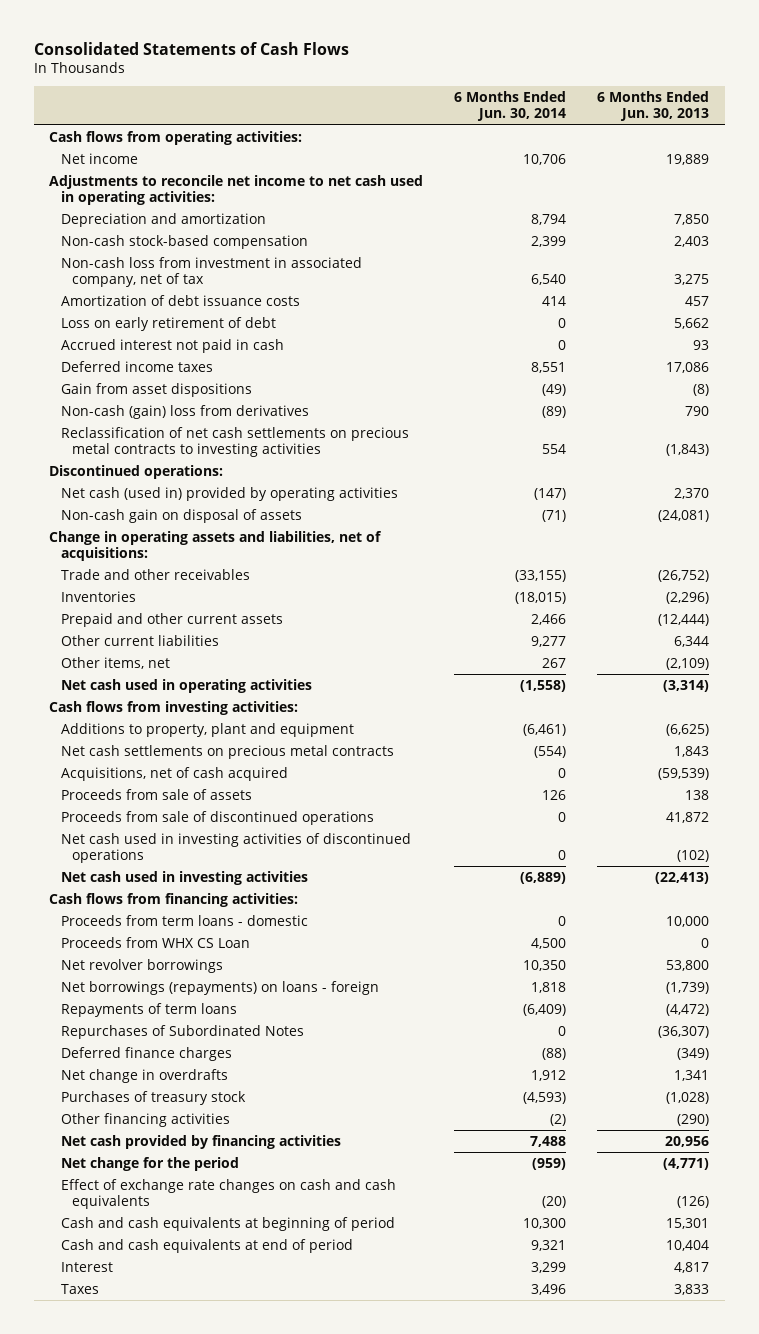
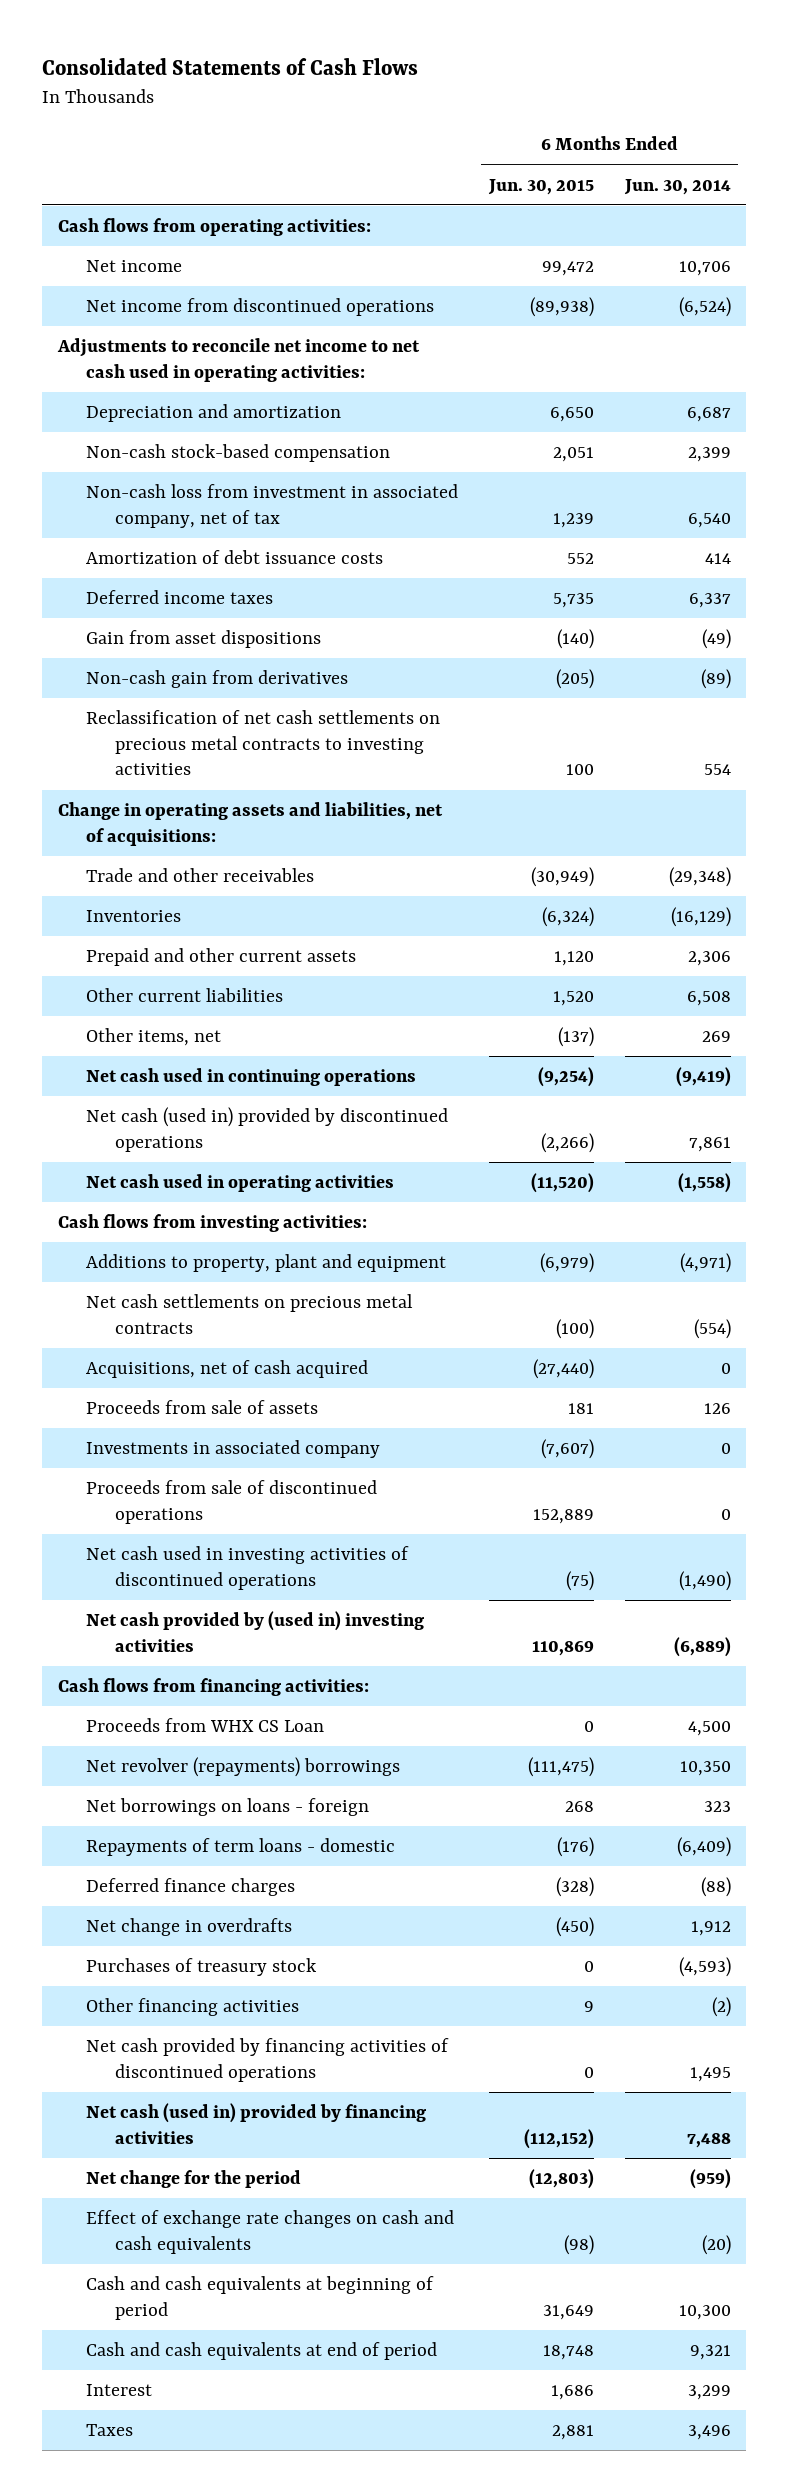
- | 6 Months Ended Jun. 30, 2014 | 6 Months Ended Jun. 30, 2013
+ | 6 Months Ended Jun. 30, 2015 | 6 Months Ended Jun. 30, 2014
+ Net income from discontinued operations | (89,938) | (6,524)
- Depreciation and amortization | 8,794 | 7,850
+ Depreciation and amortization | 6,650 | 6,687
- Loss on early retirement of debt | 0 | 5,662
- Accrued interest not paid in cash | 0 | 93
- Deferred income taxes | 8,551 | 17,086
+ Deferred income taxes | 5,735 | 6,337
- Non-cash (gain) loss from derivatives | (89) | 790
+ Non-cash gain from derivatives | (205) | (89)
- Discontinued operations:
- Net cash (used in) provided by operating activities | (147) | 2,370
- Non-cash gain on disposal of assets | (71) | (24,081)
- Trade and other receivables | (33,155) | (26,752)
- Inventories | (18,015) | (2,296)
- Prepaid and other current assets | 2,466 | (12,444)
- Other current liabilities | 9,277 | 6,344
- Other items, net | 267 | (2,109)
+ Trade and other receivables | (30,949) | (29,348)
+ Inventories | (6,324) | (16,129)
+ Prepaid and other current assets | 1,120 | 2,306
+ Other current liabilities | 1,520 | 6,508
+ Other items, net | (137) | 269
+ Net cash used in continuing operations | (9,254) | (9,419)
+ Net cash (used in) provided by discontinued operations | (2,266) | 7,861
- Additions to property, plant and equipment | (6,461) | (6,625)
+ Additions to property, plant and equipment | (6,979) | (4,971)
+ Investments in associated company | (7,607) | 0
- Net cash used in investing activities of discontinued operations | 0 | (102)
- Net cash used in investing activities | (6,889) | (22,413)
+ Net cash used in investing activities of discontinued operations | (75) | (1,490)
+ Net cash provided by (used in) investing activities | 110,869 | (6,889)
- Proceeds from term loans - domestic | 0 | 10,000
- Net revolver borrowings | 10,350 | 53,800
- Net borrowings (repayments) on loans - foreign | 1,818 | (1,739)
- Repayments of term loans | (6,409) | (4,472)
- Repurchases of Subordinated Notes | 0 | (36,307)
+ Net revolver (repayments) borrowings | (111,475) | 10,350
+ Net borrowings on loans - foreign | 268 | 323
+ Repayments of term loans - domestic | (176) | (6,409)
- Net cash provided by financing activities | 7,488 | 20,956
+ Net cash provided by financing activities of discontinued operations | 0 | 1,495
+ Net cash (used in) provided by financing activities | (112,152) | 7,488

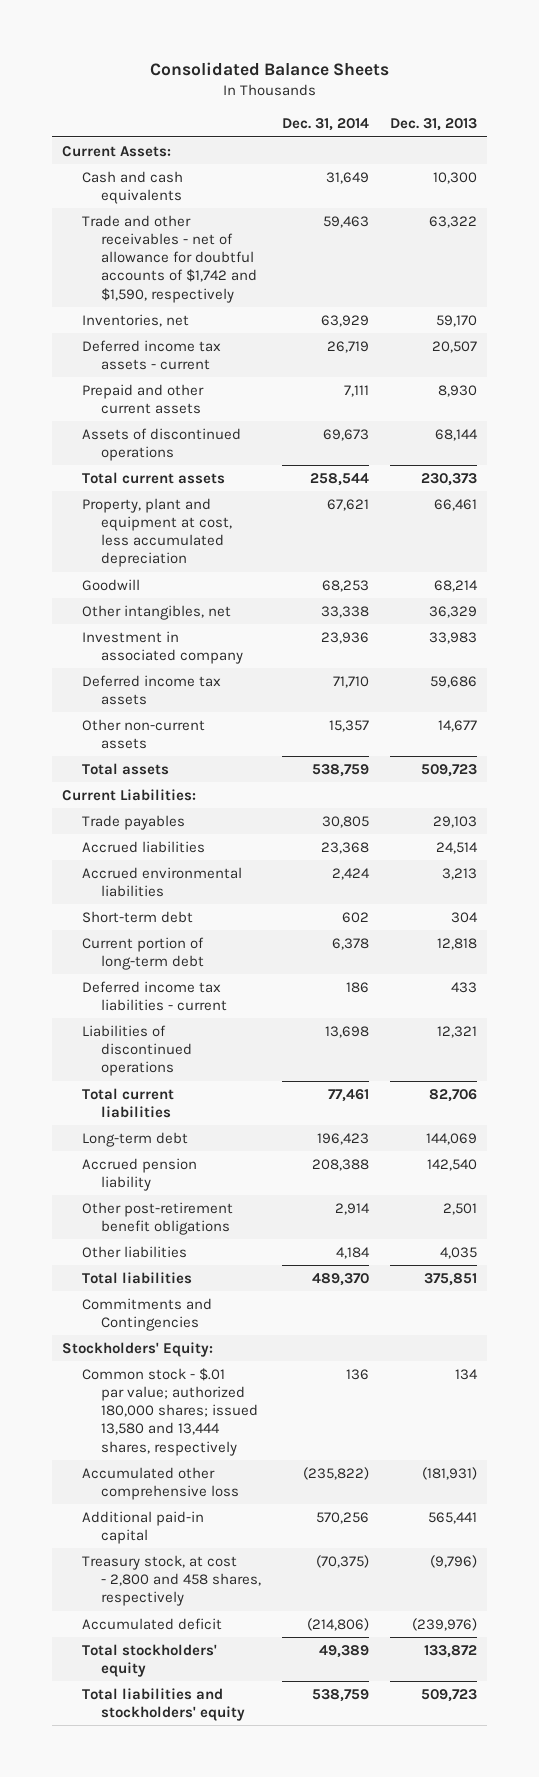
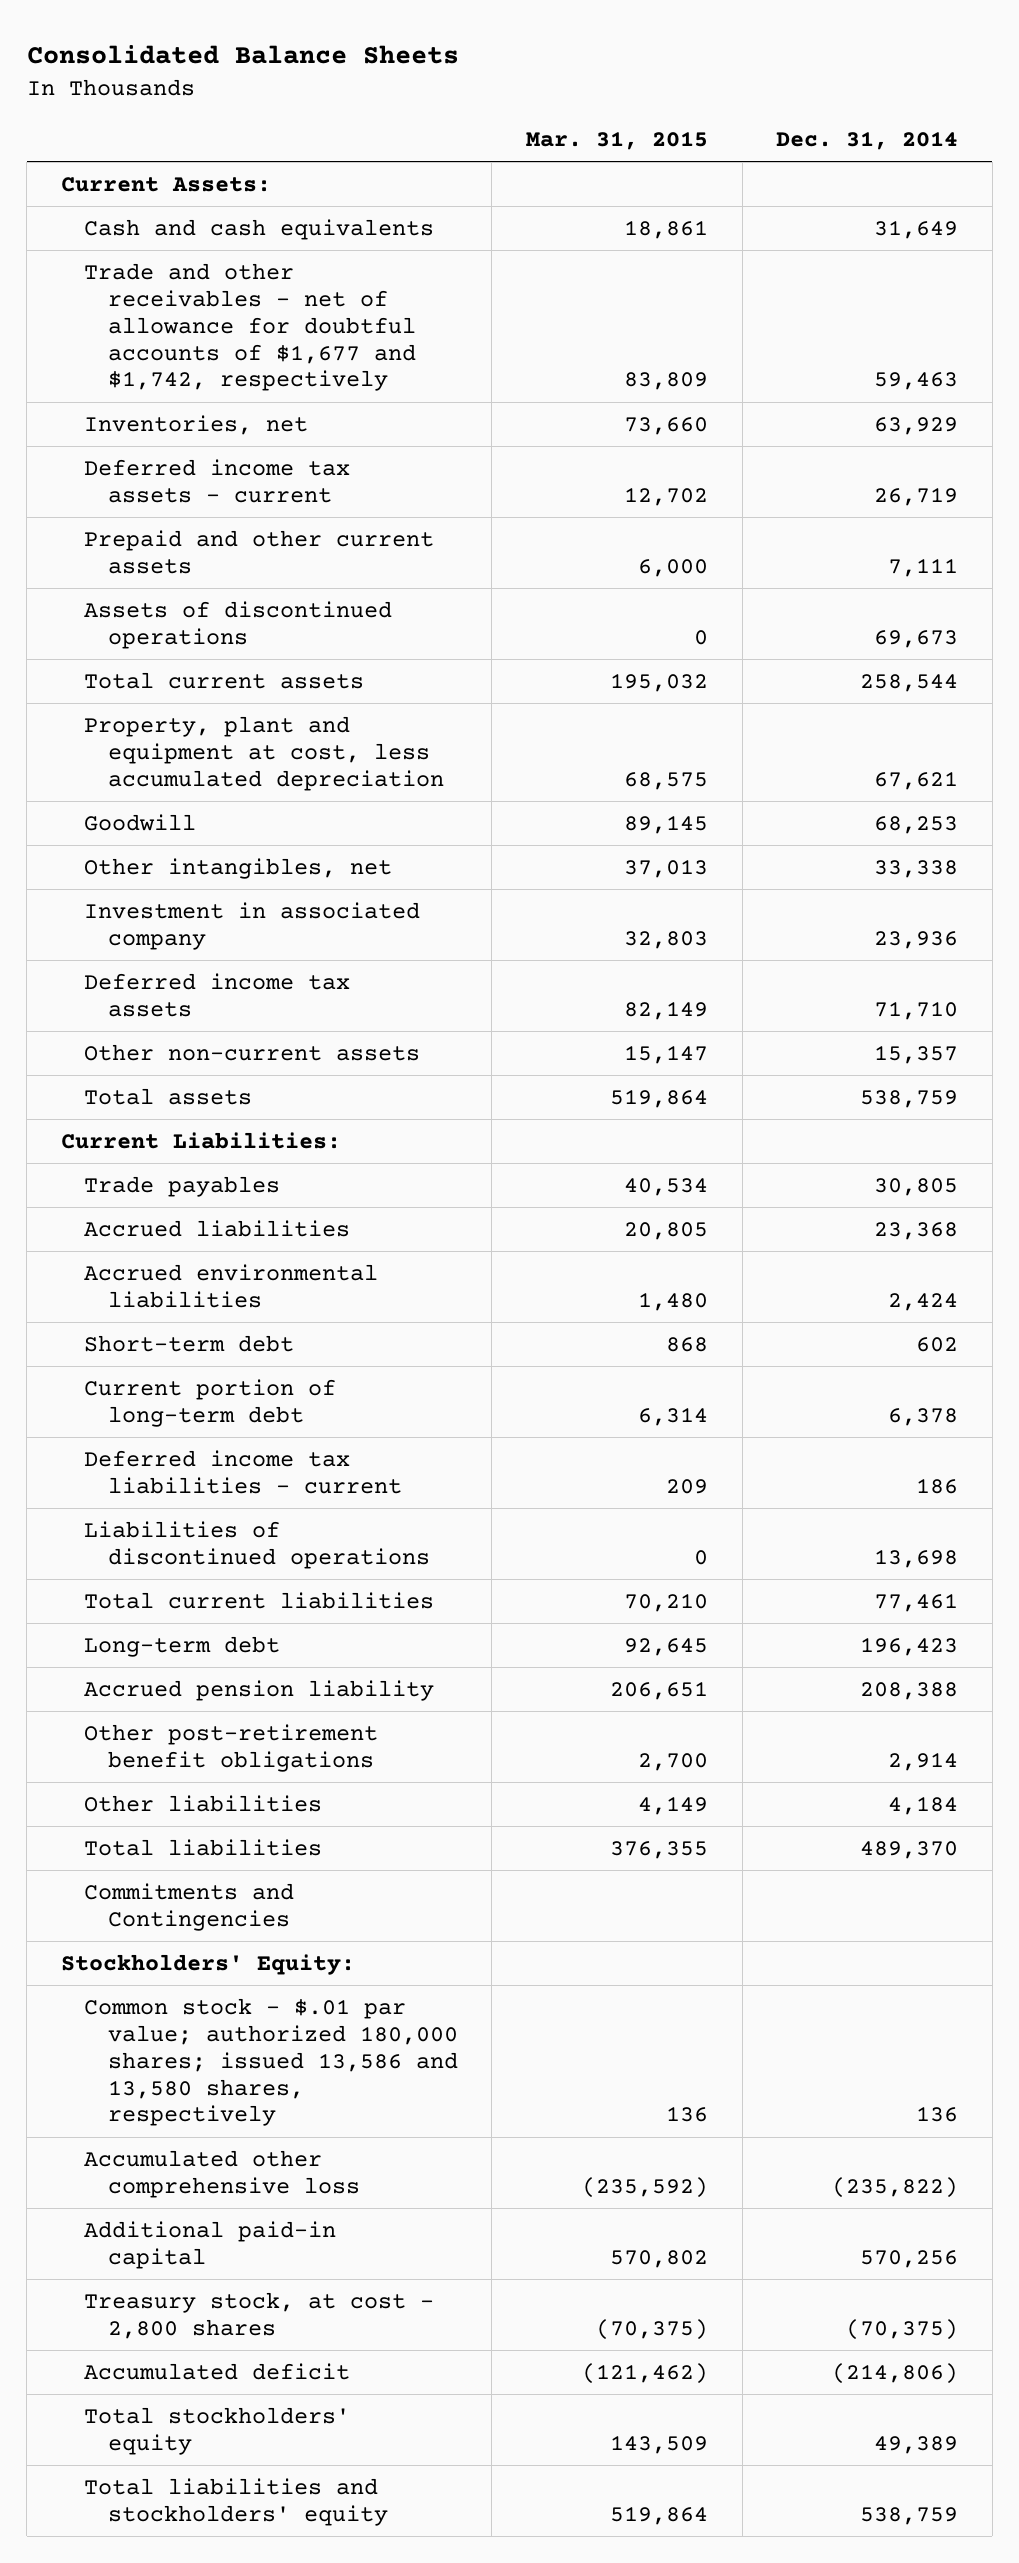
- | Dec. 31, 2014 | Dec. 31, 2013
+ | Mar. 31, 2015 | Dec. 31, 2014
- Trade and other receivables - net of allowance for doubtful accounts of $1,742 and $1,590, respectively | 59,463 | 63,322
+ Trade and other receivables - net of allowance for doubtful accounts of $1,677 and $1,742, respectively | 83,809 | 59,463
- Common stock - $.01 par value; authorized 180,000 shares; issued 13,580 and 13,444 shares, respectively | 136 | 134
+ Common stock - $.01 par value; authorized 180,000 shares; issued 13,586 and 13,580 shares, respectively | 136 | 136
- Treasury stock, at cost - 2,800 and 458 shares, respectively | (70,375) | (9,796)
+ Treasury stock, at cost - 2,800 shares | (70,375) | (70,375)

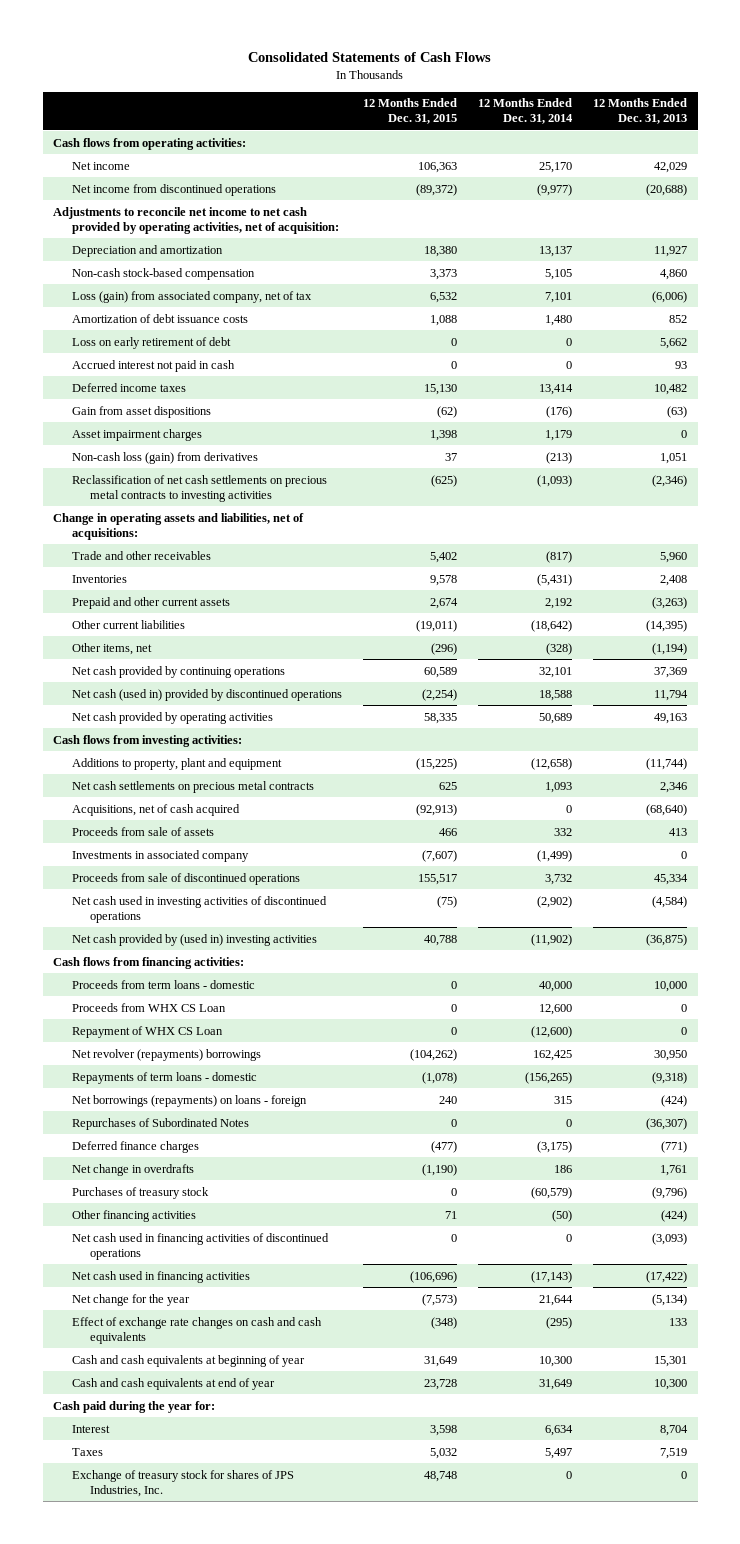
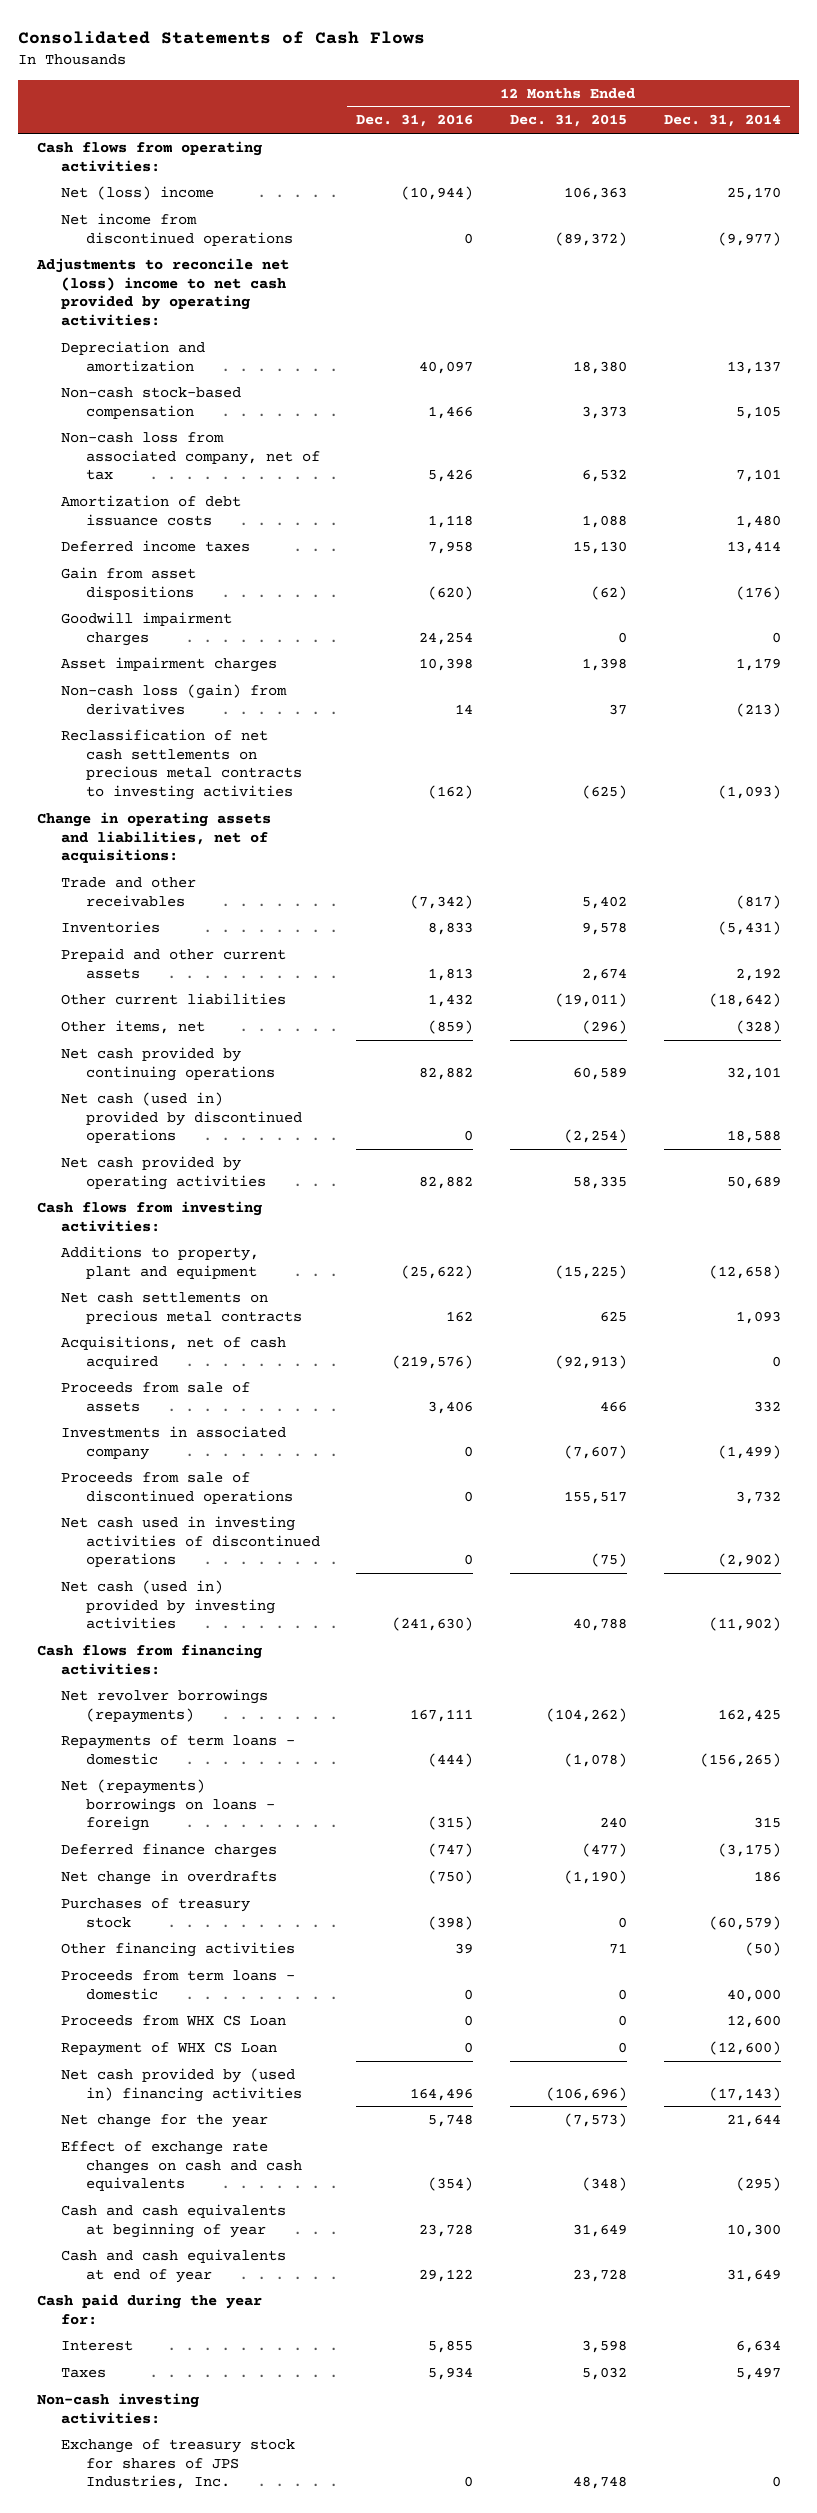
- | 12 Months Ended Dec. 31, 2015 | 12 Months Ended Dec. 31, 2014 | 12 Months Ended Dec. 31, 2013
+ | 12 Months Ended Dec. 31, 2016 | 12 Months Ended Dec. 31, 2015 | 12 Months Ended Dec. 31, 2014
- Net income | 106,363 | 25,170 | 42,029
+ Net (loss) income | (10,944) | 106,363 | 25,170
- Adjustments to reconcile net income to net cash provided by operating activities, net of acquisition:
+ Adjustments to reconcile net (loss) income to net cash provided by operating activities:
- Loss (gain) from associated company, net of tax | 6,532 | 7,101 | (6,006)
+ Non-cash loss from associated company, net of tax | 5,426 | 6,532 | 7,101
- Loss on early retirement of debt | 0 | 0 | 5,662
- Accrued interest not paid in cash | 0 | 0 | 93
+ Goodwill impairment charges | 24,254 | 0 | 0
- Net cash provided by (used in) investing activities | 40,788 | (11,902) | (36,875)
+ Net cash (used in) provided by investing activities | (241,630) | 40,788 | (11,902)
- Net revolver (repayments) borrowings | (104,262) | 162,425 | 30,950
+ Net revolver borrowings (repayments) | 167,111 | (104,262) | 162,425
- Net borrowings (repayments) on loans - foreign | 240 | 315 | (424)
- Repurchases of Subordinated Notes | 0 | 0 | (36,307)
+ Net (repayments) borrowings on loans - foreign | (315) | 240 | 315
- Net cash used in financing activities of discontinued operations | 0 | 0 | (3,093)
- Net cash used in financing activities | (106,696) | (17,143) | (17,422)
moved down: Proceeds from term loans - domestic | 0 | 0 | 40,000
moved down: Proceeds from WHX CS Loan | 0 | 0 | 12,600
moved down: Repayment of WHX CS Loan | 0 | 0 | (12,600)
+ Net cash provided by (used in) financing activities | 164,496 | (106,696) | (17,143)
+ Non-cash investing activities:

